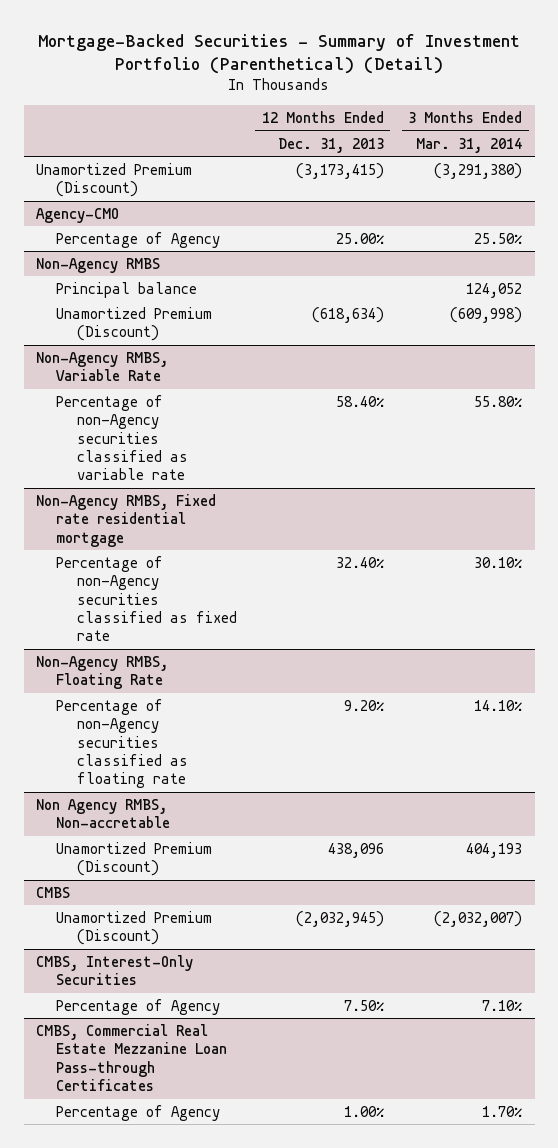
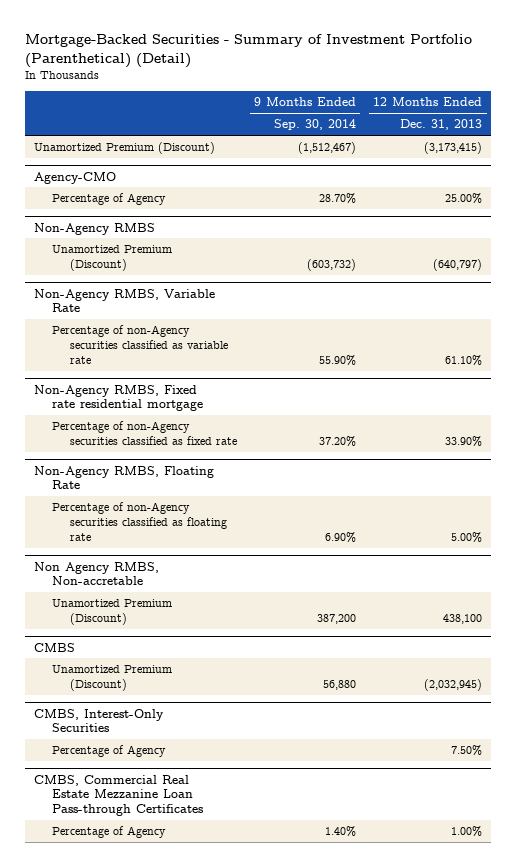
- | 12 Months Ended Dec. 31, 2013 | 3 Months Ended Mar. 31, 2014
+ | 9 Months Ended Sep. 30, 2014 | 12 Months Ended Dec. 31, 2013
@ Non-Agency RMBS
- Principal balance | | 124,052
- Unamortized Premium (Discount) | (618,634) | (609,998)
+ Unamortized Premium (Discount) | (603,732) | (640,797)
@ Non-Agency RMBS, Variable Rate
- Percentage of non-Agency securities classified as variable rate | 58.40% | 55.80%
+ Percentage of non-Agency securities classified as variable rate | 55.90% | 61.10%
@ Non-Agency RMBS, Fixed rate residential mortgage
- Percentage of non-Agency securities classified as fixed rate | 32.40% | 30.10%
+ Percentage of non-Agency securities classified as fixed rate | 37.20% | 33.90%
@ Non-Agency RMBS, Floating Rate
- Percentage of non-Agency securities classified as floating rate | 9.20% | 14.10%
+ Percentage of non-Agency securities classified as floating rate | 6.90% | 5.00%
@ Non Agency RMBS, Non-accretable
- Unamortized Premium (Discount) | 438,096 | 404,193
+ Unamortized Premium (Discount) | 387,200 | 438,100

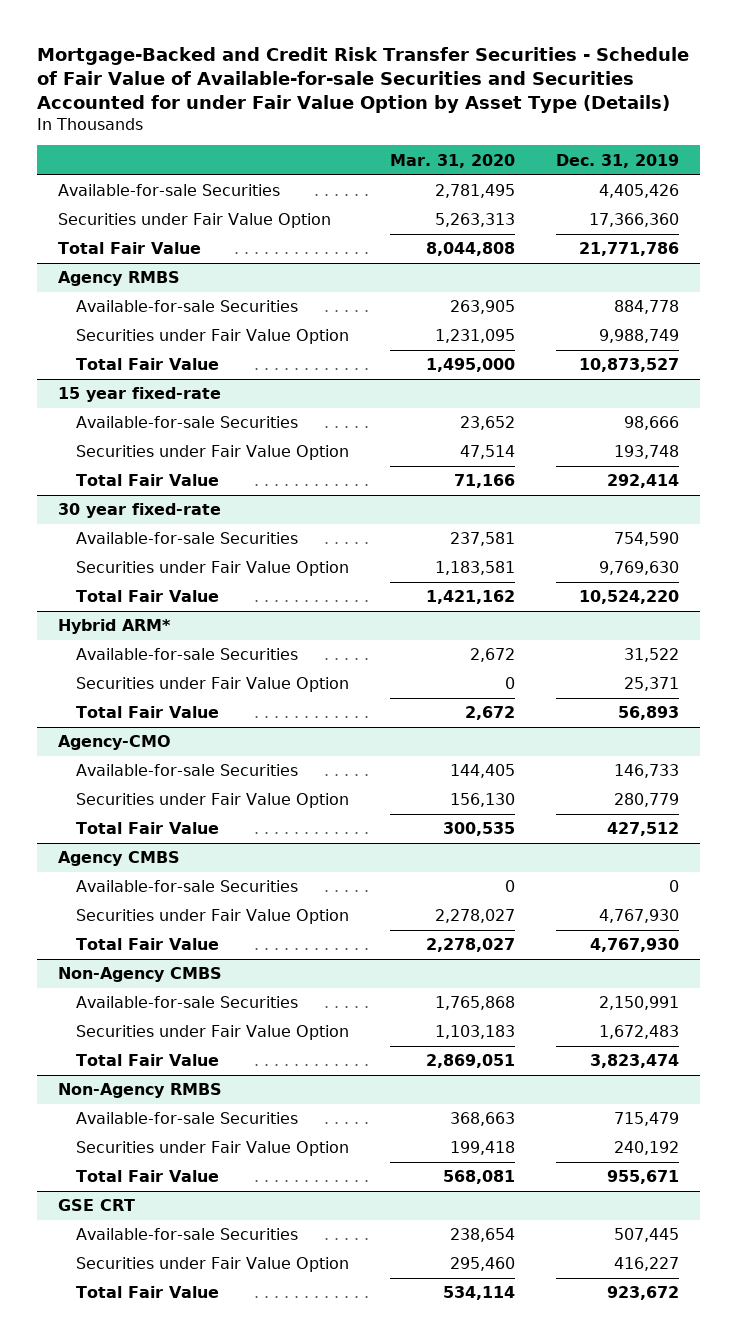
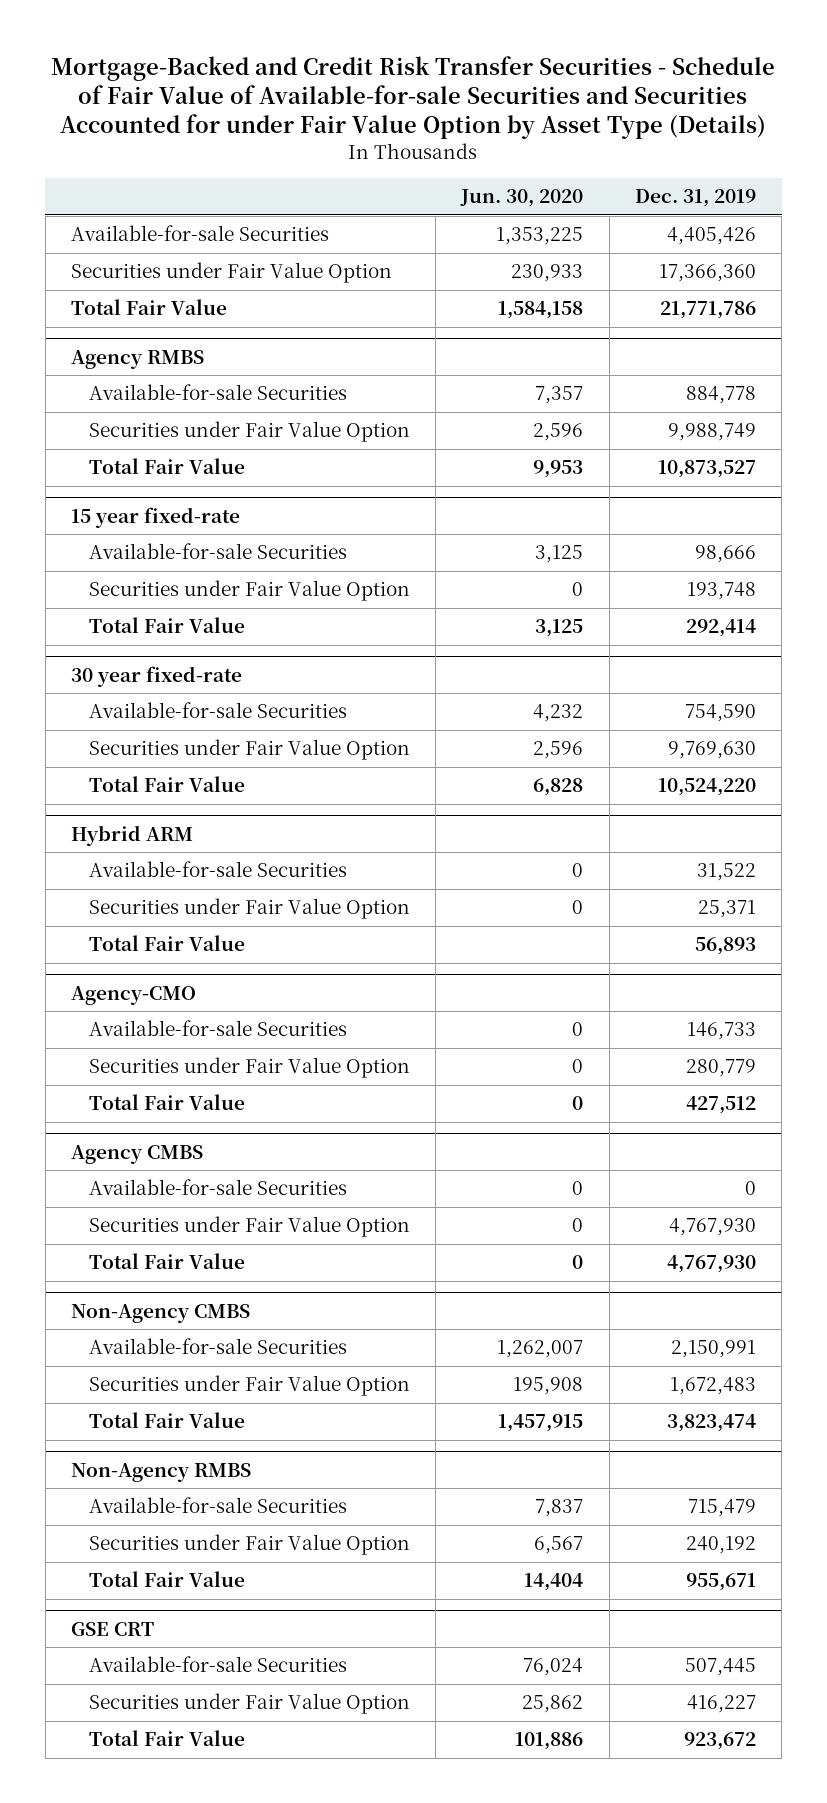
- | Mar. 31, 2020 | Dec. 31, 2019
+ | Jun. 30, 2020 | Dec. 31, 2019
- Hybrid ARM*
+ Hybrid ARM

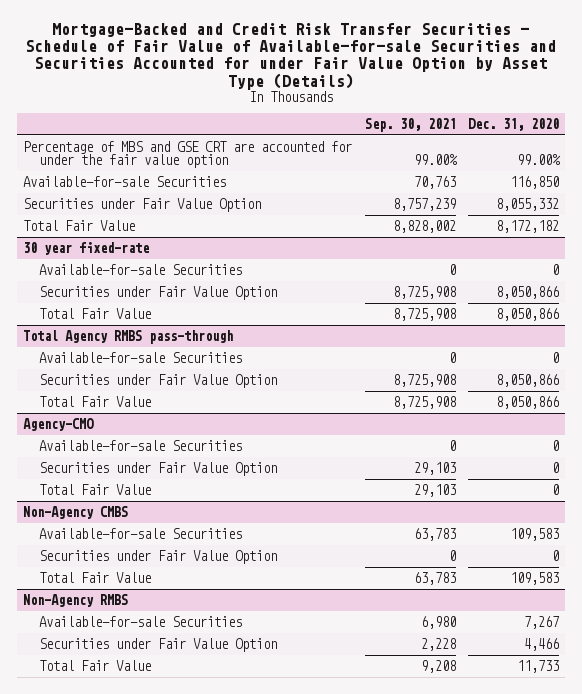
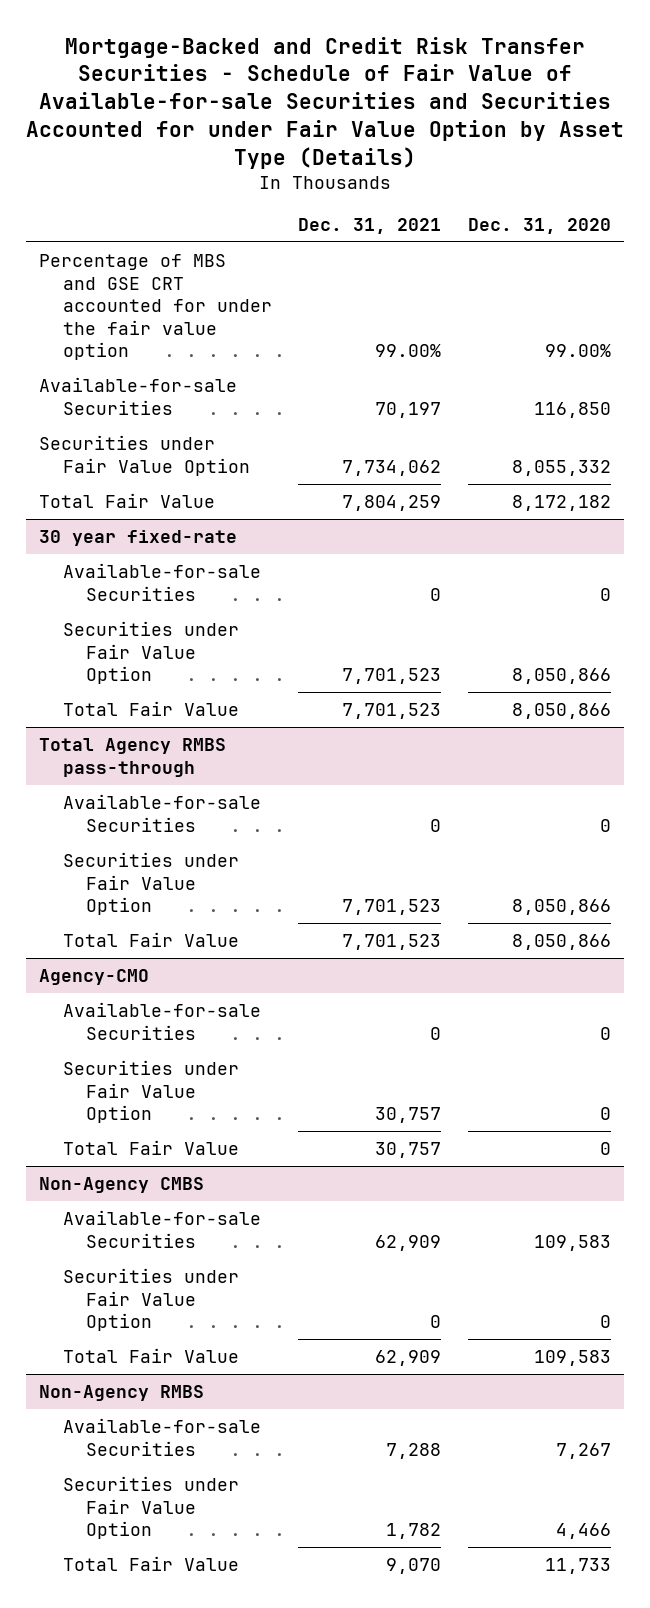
- | Sep. 30, 2021 | Dec. 31, 2020
+ | Dec. 31, 2021 | Dec. 31, 2020
- Percentage of MBS and GSE CRT are accounted for under the fair value option | 99.00% | 99.00%
+ Percentage of MBS and GSE CRT accounted for under the fair value option | 99.00% | 99.00%

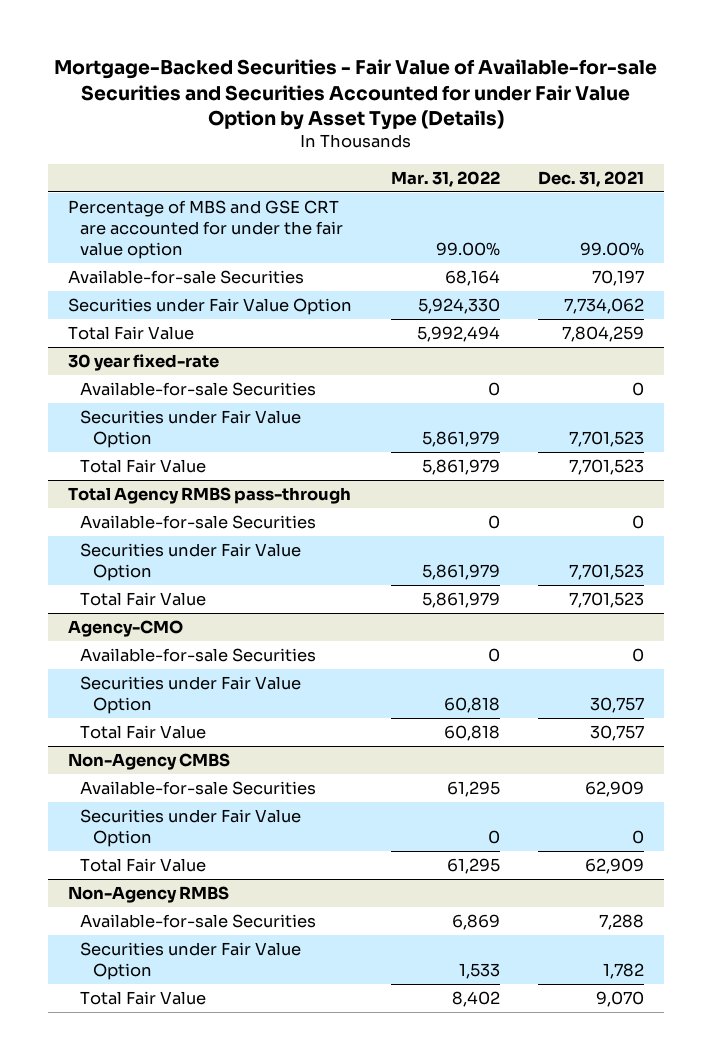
- Mortgage-Backed and Credit Risk Transfer Securities - Schedule of Fair Value of Available-for-sale Securities and Securities Accounted for under Fair Value Option by Asset Type (Details)
+ Mortgage-Backed Securities - Fair Value of Available-for-sale Securities and Securities Accounted for under Fair Value Option by Asset Type (Details)
- | Dec. 31, 2021 | Dec. 31, 2020
+ | Mar. 31, 2022 | Dec. 31, 2021
- Percentage of MBS and GSE CRT accounted for under the fair value option | 99.00% | 99.00%
+ Percentage of MBS and GSE CRT are accounted for under the fair value option | 99.00% | 99.00%

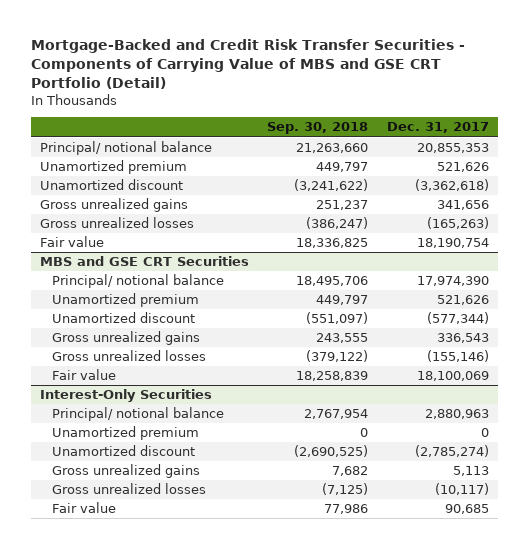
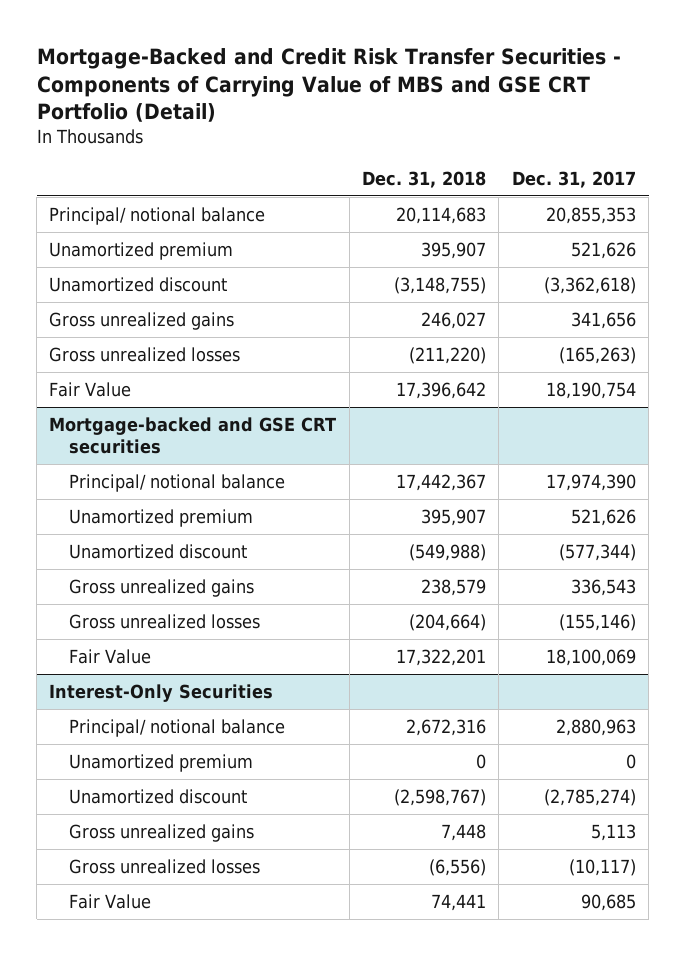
- | Sep. 30, 2018 | Dec. 31, 2017
+ | Dec. 31, 2018 | Dec. 31, 2017
- Fair value | 18,336,825 | 18,190,754
- MBS and GSE CRT Securities
+ Fair Value | 17,396,642 | 18,190,754
+ Mortgage-backed and GSE CRT securities
- Fair value | 18,258,839 | 18,100,069
+ Fair Value | 17,322,201 | 18,100,069
@ Interest-Only Securities
- Fair value | 77,986 | 90,685
+ Fair Value | 74,441 | 90,685

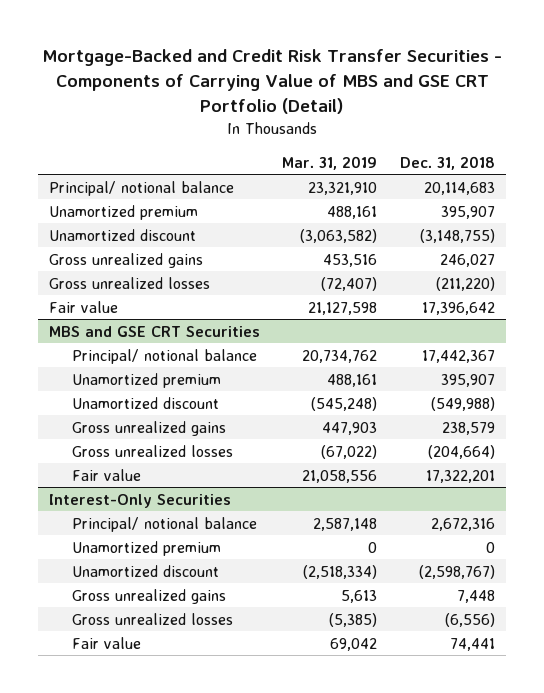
- | Dec. 31, 2018 | Dec. 31, 2017
+ | Mar. 31, 2019 | Dec. 31, 2018
- Fair Value | 17,396,642 | 18,190,754
- Mortgage-backed and GSE CRT securities
+ Fair value | 21,127,598 | 17,396,642
+ MBS and GSE CRT Securities
- Fair Value | 17,322,201 | 18,100,069
+ Fair value | 21,058,556 | 17,322,201
@ Interest-Only Securities
- Fair Value | 74,441 | 90,685
+ Fair value | 69,042 | 74,441

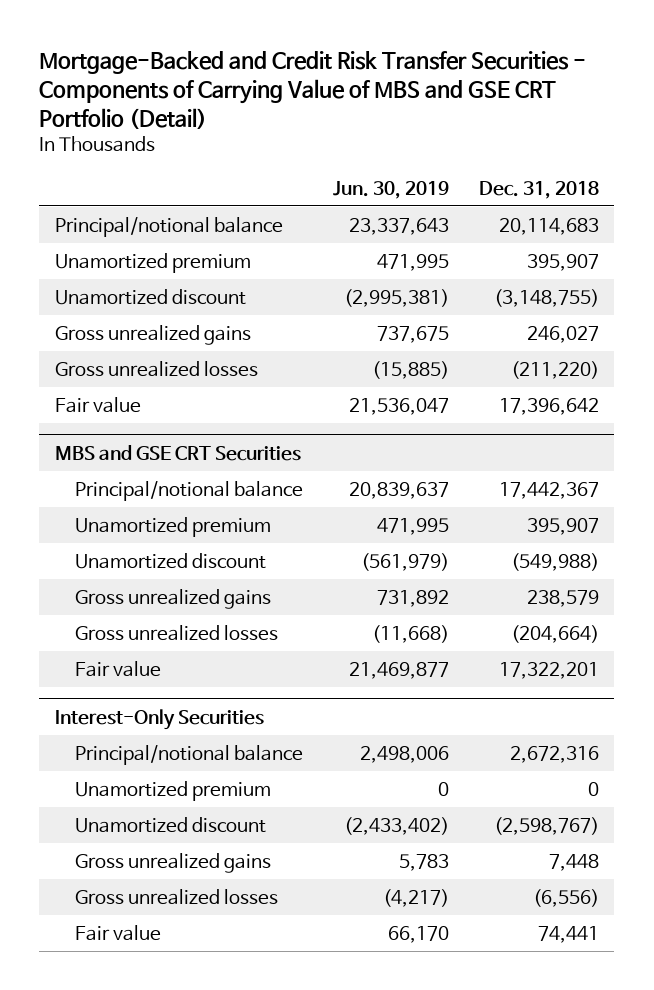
- | Mar. 31, 2019 | Dec. 31, 2018
+ | Jun. 30, 2019 | Dec. 31, 2018
- Principal/ notional balance | 23,321,910 | 20,114,683
+ Principal/notional balance | 23,337,643 | 20,114,683
@ MBS and GSE CRT Securities
- Principal/ notional balance | 20,734,762 | 17,442,367
+ Principal/notional balance | 20,839,637 | 17,442,367
@ Interest-Only Securities
- Principal/ notional balance | 2,587,148 | 2,672,316
+ Principal/notional balance | 2,498,006 | 2,672,316

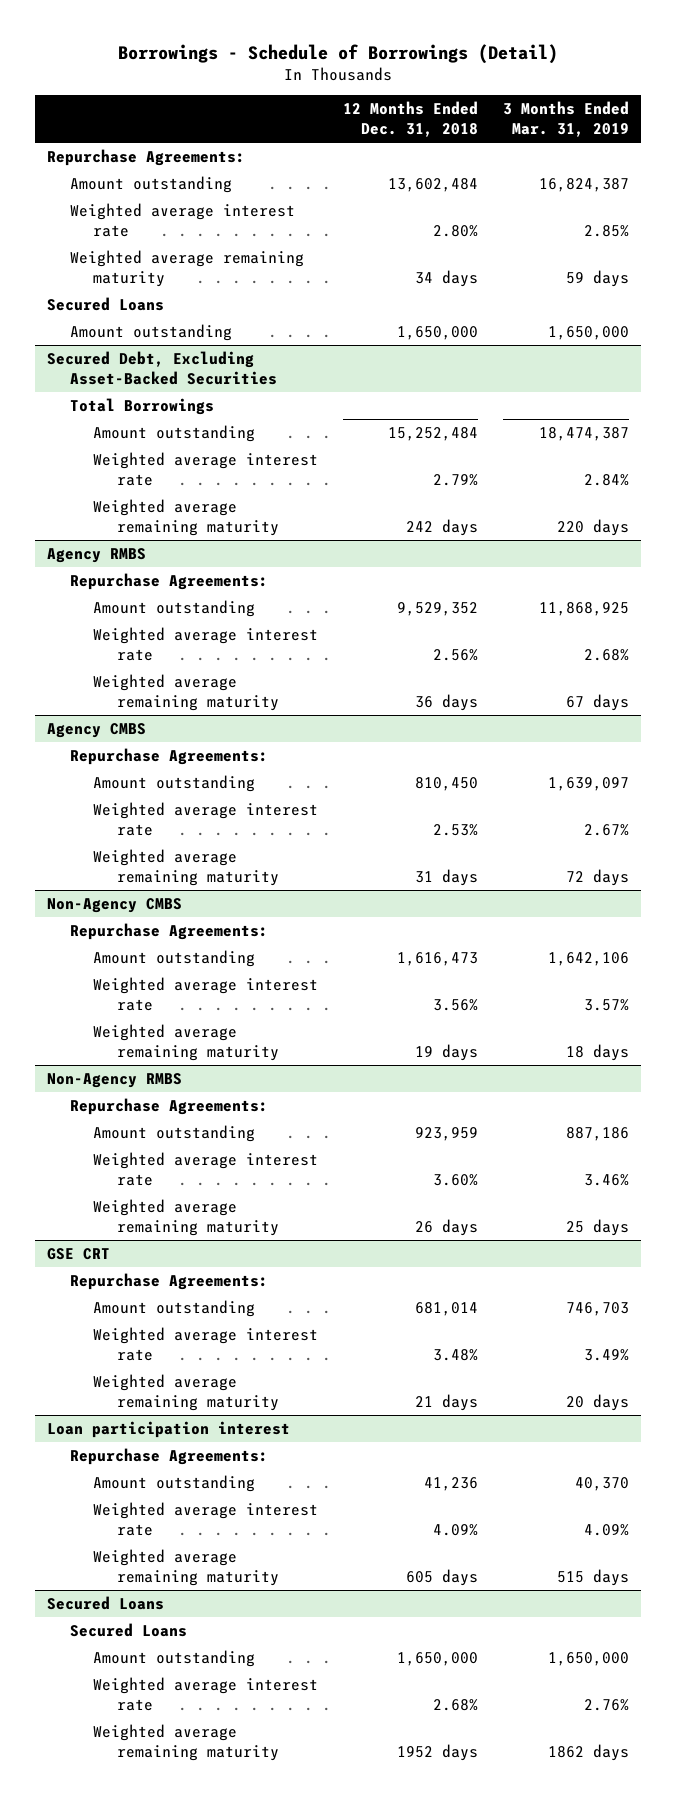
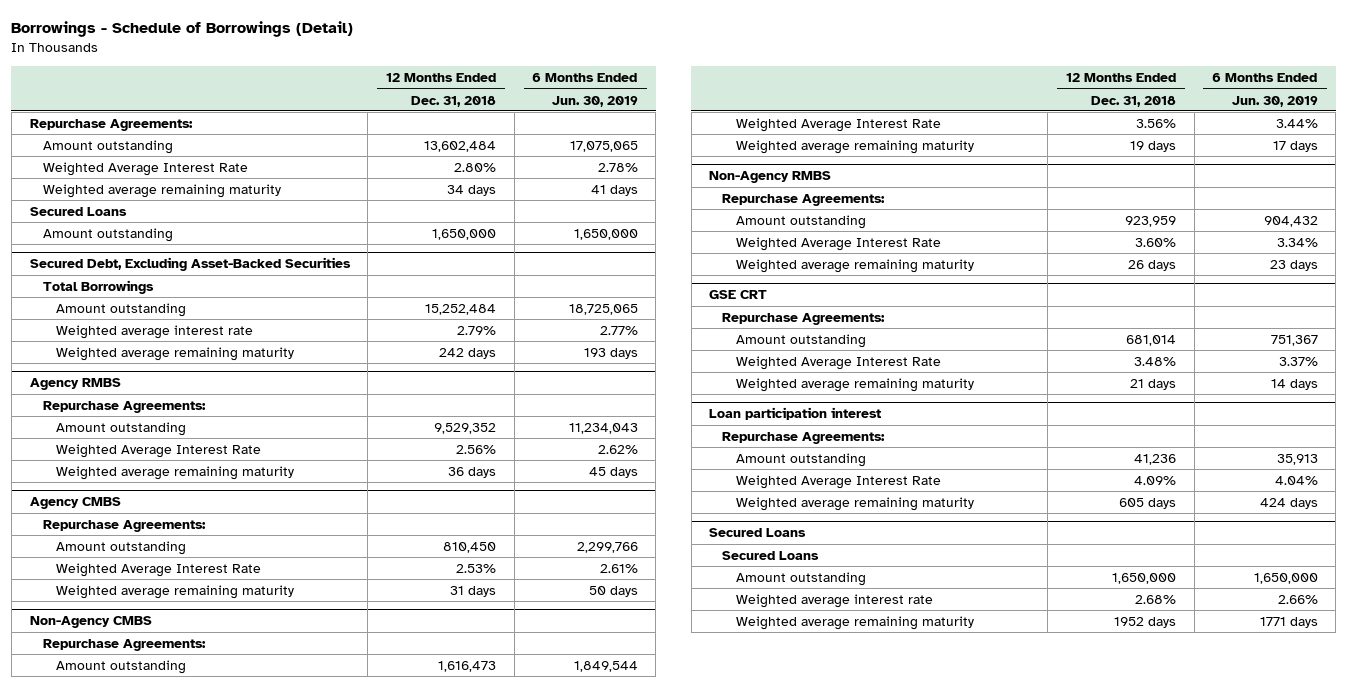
- | 12 Months Ended Dec. 31, 2018 | 3 Months Ended Mar. 31, 2019
+ | 12 Months Ended Dec. 31, 2018 | 6 Months Ended Jun. 30, 2019
- Weighted average interest rate | 2.80% | 2.85%
+ Weighted Average Interest Rate | 2.80% | 2.78%
@ Agency RMBS
- Weighted average interest rate | 2.56% | 2.68%
+ Weighted Average Interest Rate | 2.56% | 2.62%
@ Agency CMBS
- Weighted average interest rate | 2.53% | 2.67%
+ Weighted Average Interest Rate | 2.53% | 2.61%
@ Non-Agency CMBS
- Weighted average interest rate | 3.56% | 3.57%
+ Weighted Average Interest Rate | 3.56% | 3.44%
@ Non-Agency RMBS
- Weighted average interest rate | 3.60% | 3.46%
+ Weighted Average Interest Rate | 3.60% | 3.34%
@ GSE CRT
- Weighted average interest rate | 3.48% | 3.49%
+ Weighted Average Interest Rate | 3.48% | 3.37%
@ Loan participation interest
- Weighted average interest rate | 4.09% | 4.09%
+ Weighted Average Interest Rate | 4.09% | 4.04%

